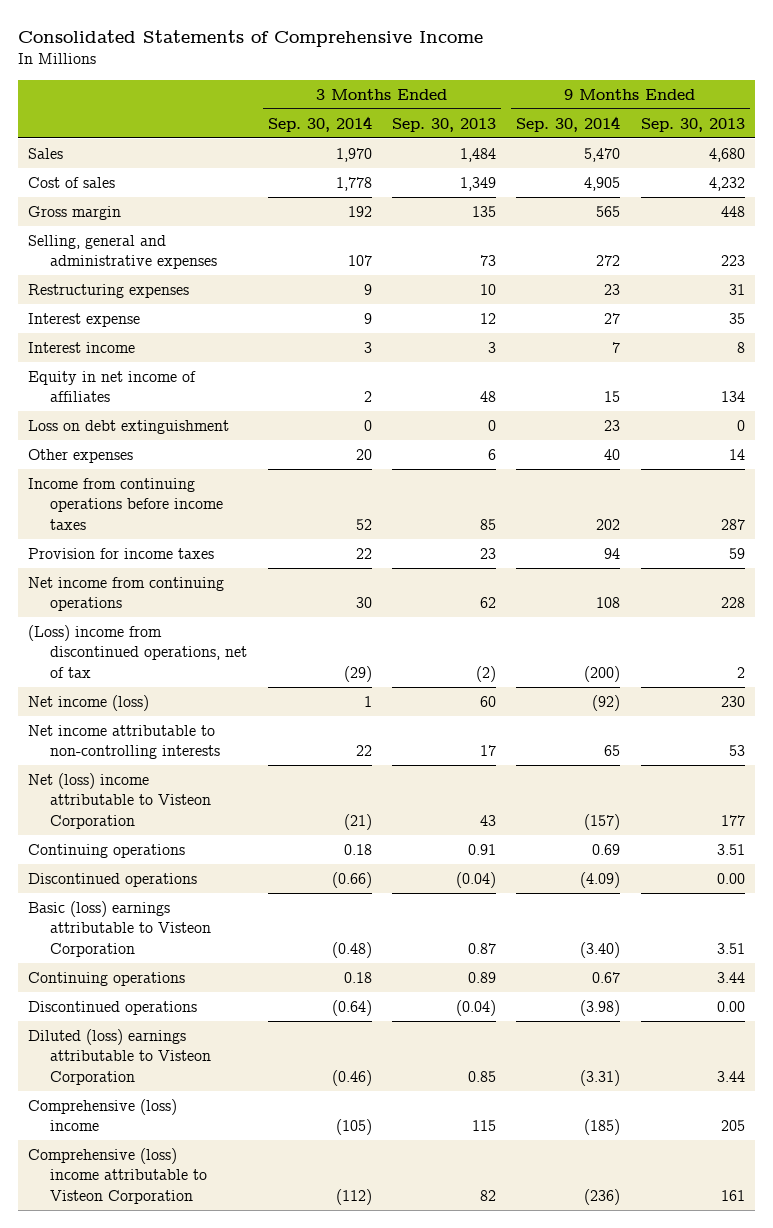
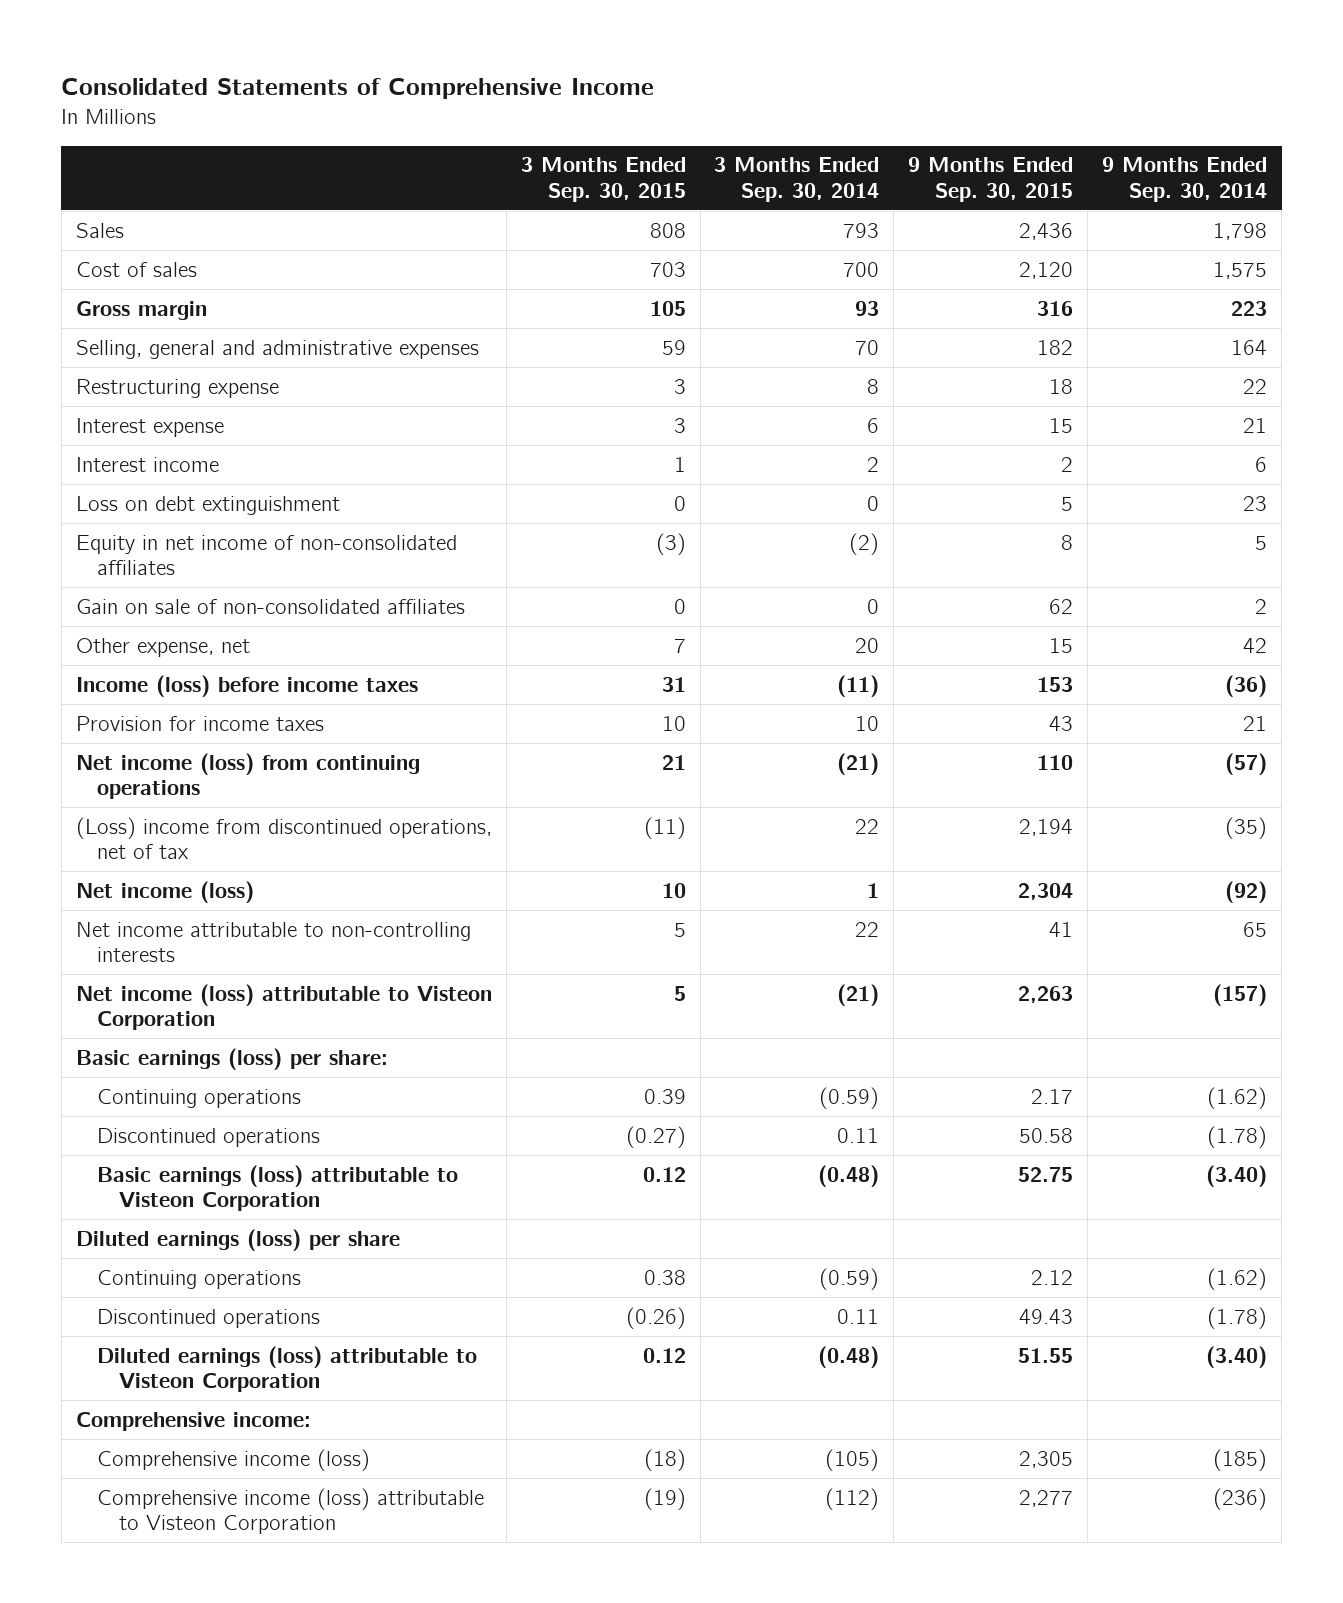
- | 3 Months Ended Sep. 30, 2014 | 3 Months Ended Sep. 30, 2013 | 9 Months Ended Sep. 30, 2014 | 9 Months Ended Sep. 30, 2013
+ | 3 Months Ended Sep. 30, 2015 | 3 Months Ended Sep. 30, 2014 | 9 Months Ended Sep. 30, 2015 | 9 Months Ended Sep. 30, 2014
- Sales | 1,970 | 1,484 | 5,470 | 4,680
- Cost of sales | 1,778 | 1,349 | 4,905 | 4,232
- Gross margin | 192 | 135 | 565 | 448
- Selling, general and administrative expenses | 107 | 73 | 272 | 223
- Restructuring expenses | 9 | 10 | 23 | 31
- Interest expense | 9 | 12 | 27 | 35
- Interest income | 3 | 3 | 7 | 8
- Equity in net income of affiliates | 2 | 48 | 15 | 134
+ Sales | 808 | 793 | 2,436 | 1,798
+ Cost of sales | 703 | 700 | 2,120 | 1,575
+ Gross margin | 105 | 93 | 316 | 223
+ Selling, general and administrative expenses | 59 | 70 | 182 | 164
+ Restructuring expense | 3 | 8 | 18 | 22
+ Interest expense | 3 | 6 | 15 | 21
+ Interest income | 1 | 2 | 2 | 6
- Other expenses | 20 | 6 | 40 | 14
- Income from continuing operations before income taxes | 52 | 85 | 202 | 287
- Provision for income taxes | 22 | 23 | 94 | 59
- Net income from continuing operations | 30 | 62 | 108 | 228
- (Loss) income from discontinued operations, net of tax | (29) | (2) | (200) | 2
+ Equity in net income of non-consolidated affiliates | (3) | (2) | 8 | 5
+ Gain on sale of non-consolidated affiliates | 0 | 0 | 62 | 2
+ Other expense, net | 7 | 20 | 15 | 42
+ Income (loss) before income taxes | 31 | (11) | 153 | (36)
+ Provision for income taxes | 10 | 10 | 43 | 21
+ Net income (loss) from continuing operations | 21 | (21) | 110 | (57)
+ (Loss) income from discontinued operations, net of tax | (11) | 22 | 2,194 | (35)
- Net (loss) income attributable to Visteon Corporation | (21) | 43 | (157) | 177
- Continuing operations | 0.18 | 0.91 | 0.69 | 3.51
- Discontinued operations | (0.66) | (0.04) | (4.09) | 0.00
- Basic (loss) earnings attributable to Visteon Corporation | (0.48) | 0.87 | (3.40) | 3.51
- Continuing operations | 0.18 | 0.89 | 0.67 | 3.44
- Discontinued operations | (0.64) | (0.04) | (3.98) | 0.00
- Diluted (loss) earnings attributable to Visteon Corporation | (0.46) | 0.85 | (3.31) | 3.44
- Comprehensive (loss) income | (105) | 115 | (185) | 205
- Comprehensive (loss) income attributable to Visteon Corporation | (112) | 82 | (236) | 161
+ Net income (loss) attributable to Visteon Corporation | 5 | (21) | 2,263 | (157)
+ Basic earnings (loss) per share:
+ Continuing operations | 0.39 | (0.59) | 2.17 | (1.62)
+ Discontinued operations | (0.27) | 0.11 | 50.58 | (1.78)
+ Basic earnings (loss) attributable to Visteon Corporation | 0.12 | (0.48) | 52.75 | (3.40)
+ Diluted earnings (loss) per share
+ Continuing operations | 0.38 | (0.59) | 2.12 | (1.62)
+ Discontinued operations | (0.26) | 0.11 | 49.43 | (1.78)
+ Diluted earnings (loss) attributable to Visteon Corporation | 0.12 | (0.48) | 51.55 | (3.40)
+ Comprehensive income:
+ Comprehensive income (loss) | (18) | (105) | 2,305 | (185)
+ Comprehensive income (loss) attributable to Visteon Corporation | (19) | (112) | 2,277 | (236)

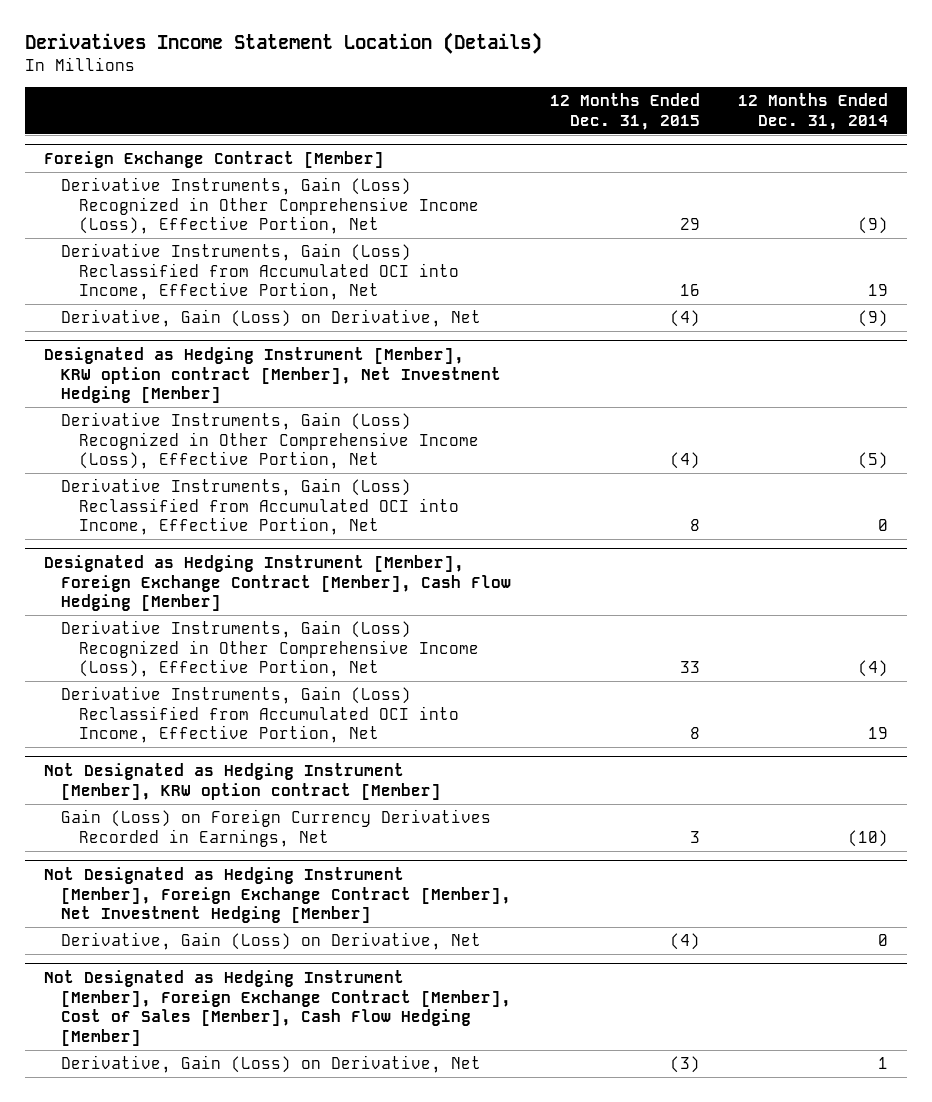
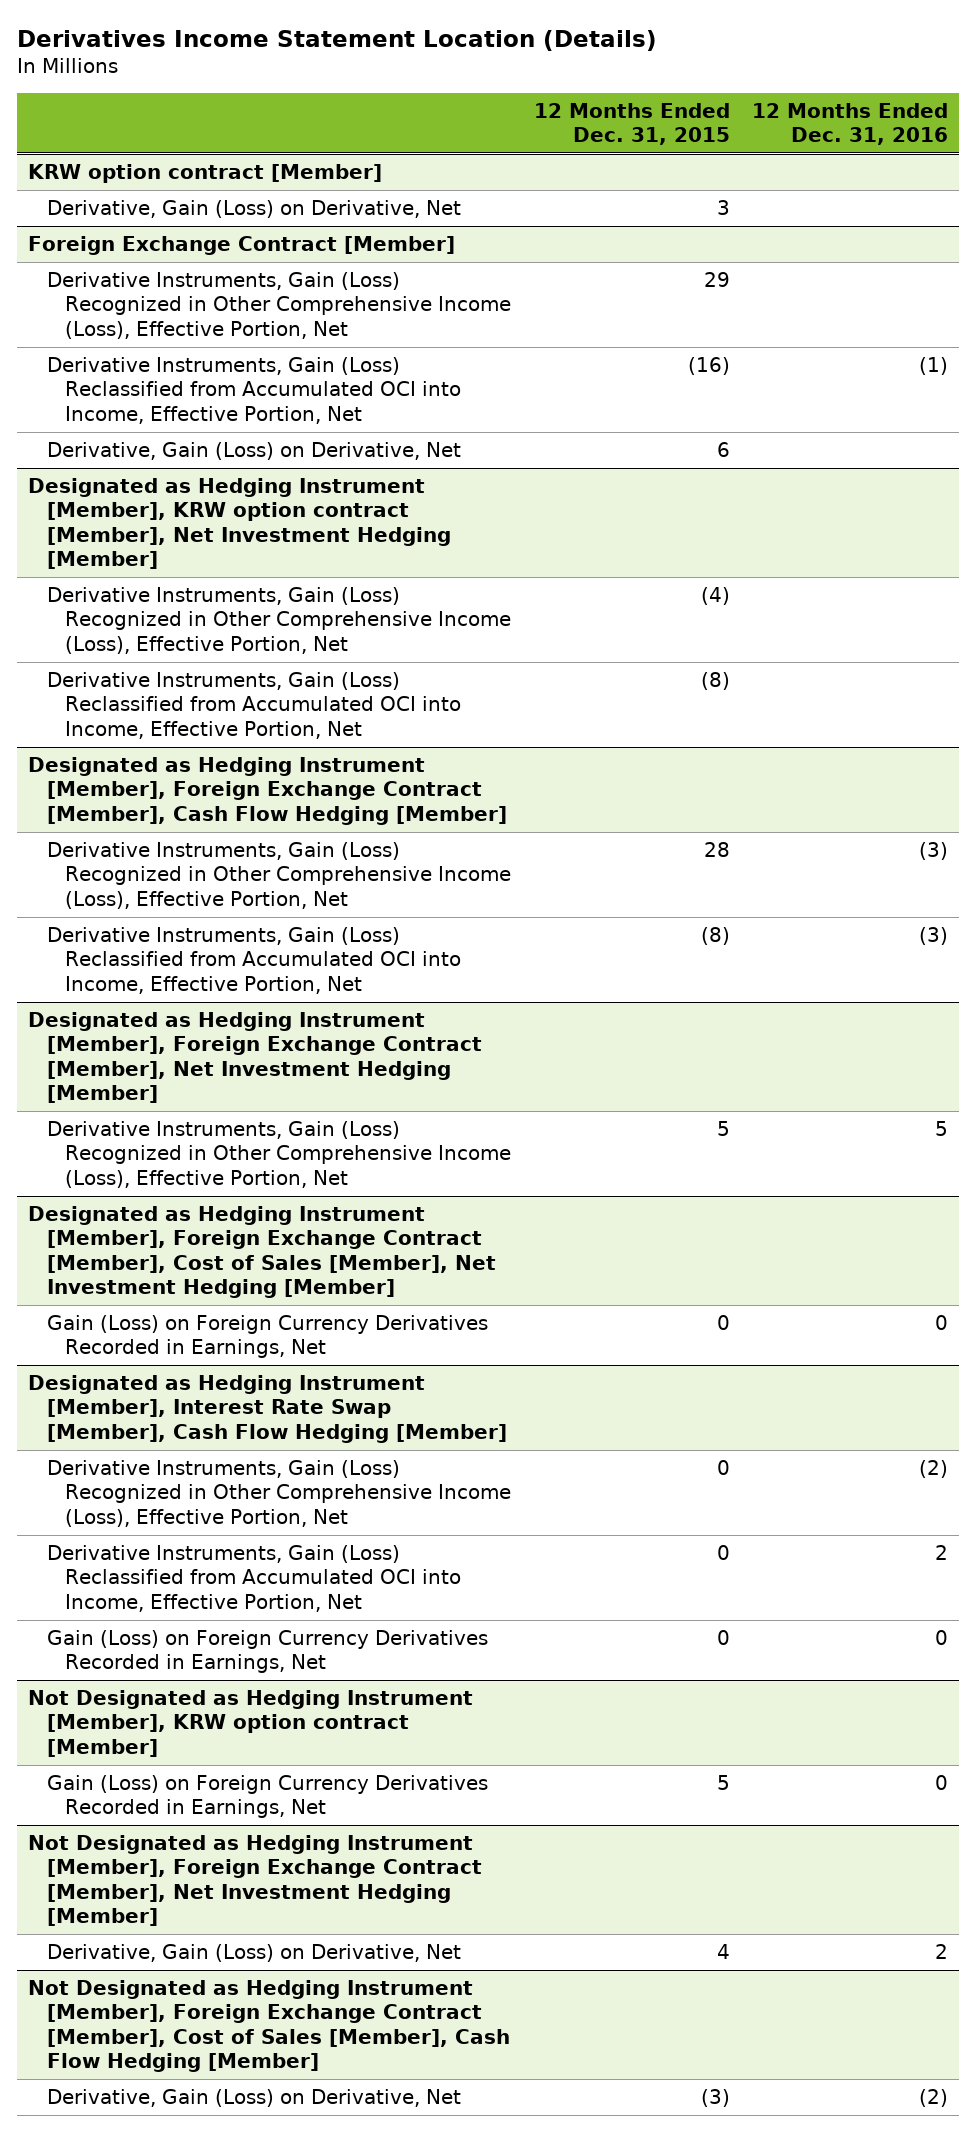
- | 12 Months Ended Dec. 31, 2015 | 12 Months Ended Dec. 31, 2014
+ | 12 Months Ended Dec. 31, 2015 | 12 Months Ended Dec. 31, 2016
+ KRW option contract [Member]
+ Derivative, Gain (Loss) on Derivative, Net | 3 |
@ Foreign Exchange Contract [Member]
- Derivative Instruments, Gain (Loss) Reclassified from Accumulated OCI into Income, Effective Portion, Net | 16 | 19
- Derivative, Gain (Loss) on Derivative, Net | (4) | (9)
+ Derivative Instruments, Gain (Loss) Reclassified from Accumulated OCI into Income, Effective Portion, Net | (16) | (1)
+ Derivative, Gain (Loss) on Derivative, Net | 6 |
@ Designated as Hedging Instrument [Member], KRW option contract [Member], Net Investment Hedging [Member]
- Derivative Instruments, Gain (Loss) Reclassified from Accumulated OCI into Income, Effective Portion, Net | 8 | 0
+ Derivative Instruments, Gain (Loss) Reclassified from Accumulated OCI into Income, Effective Portion, Net | (8) |
@ Designated as Hedging Instrument [Member], Foreign Exchange Contract [Member], Cash Flow Hedging [Member]
- Derivative Instruments, Gain (Loss) Recognized in Other Comprehensive Income (Loss), Effective Portion, Net | 33 | (4)
- Derivative Instruments, Gain (Loss) Reclassified from Accumulated OCI into Income, Effective Portion, Net | 8 | 19
+ Derivative Instruments, Gain (Loss) Recognized in Other Comprehensive Income (Loss), Effective Portion, Net | 28 | (3)
+ Derivative Instruments, Gain (Loss) Reclassified from Accumulated OCI into Income, Effective Portion, Net | (8) | (3)
+ Designated as Hedging Instrument [Member], Foreign Exchange Contract [Member], Net Investment Hedging [Member]
+ Derivative Instruments, Gain (Loss) Recognized in Other Comprehensive Income (Loss), Effective Portion, Net | 5 | 5
+ Designated as Hedging Instrument [Member], Foreign Exchange Contract [Member], Cost of Sales [Member], Net Investment Hedging [Member]
+ Gain (Loss) on Foreign Currency Derivatives Recorded in Earnings, Net | 0 | 0
+ Designated as Hedging Instrument [Member], Interest Rate Swap [Member], Cash Flow Hedging [Member]
+ Derivative Instruments, Gain (Loss) Recognized in Other Comprehensive Income (Loss), Effective Portion, Net | 0 | (2)
+ Derivative Instruments, Gain (Loss) Reclassified from Accumulated OCI into Income, Effective Portion, Net | 0 | 2
+ Gain (Loss) on Foreign Currency Derivatives Recorded in Earnings, Net | 0 | 0
@ Not Designated as Hedging Instrument [Member], KRW option contract [Member]
- Gain (Loss) on Foreign Currency Derivatives Recorded in Earnings, Net | 3 | (10)
+ Gain (Loss) on Foreign Currency Derivatives Recorded in Earnings, Net | 5 | 0
@ Not Designated as Hedging Instrument [Member], Foreign Exchange Contract [Member], Net Investment Hedging [Member]
- Derivative, Gain (Loss) on Derivative, Net | (4) | 0
+ Derivative, Gain (Loss) on Derivative, Net | 4 | 2

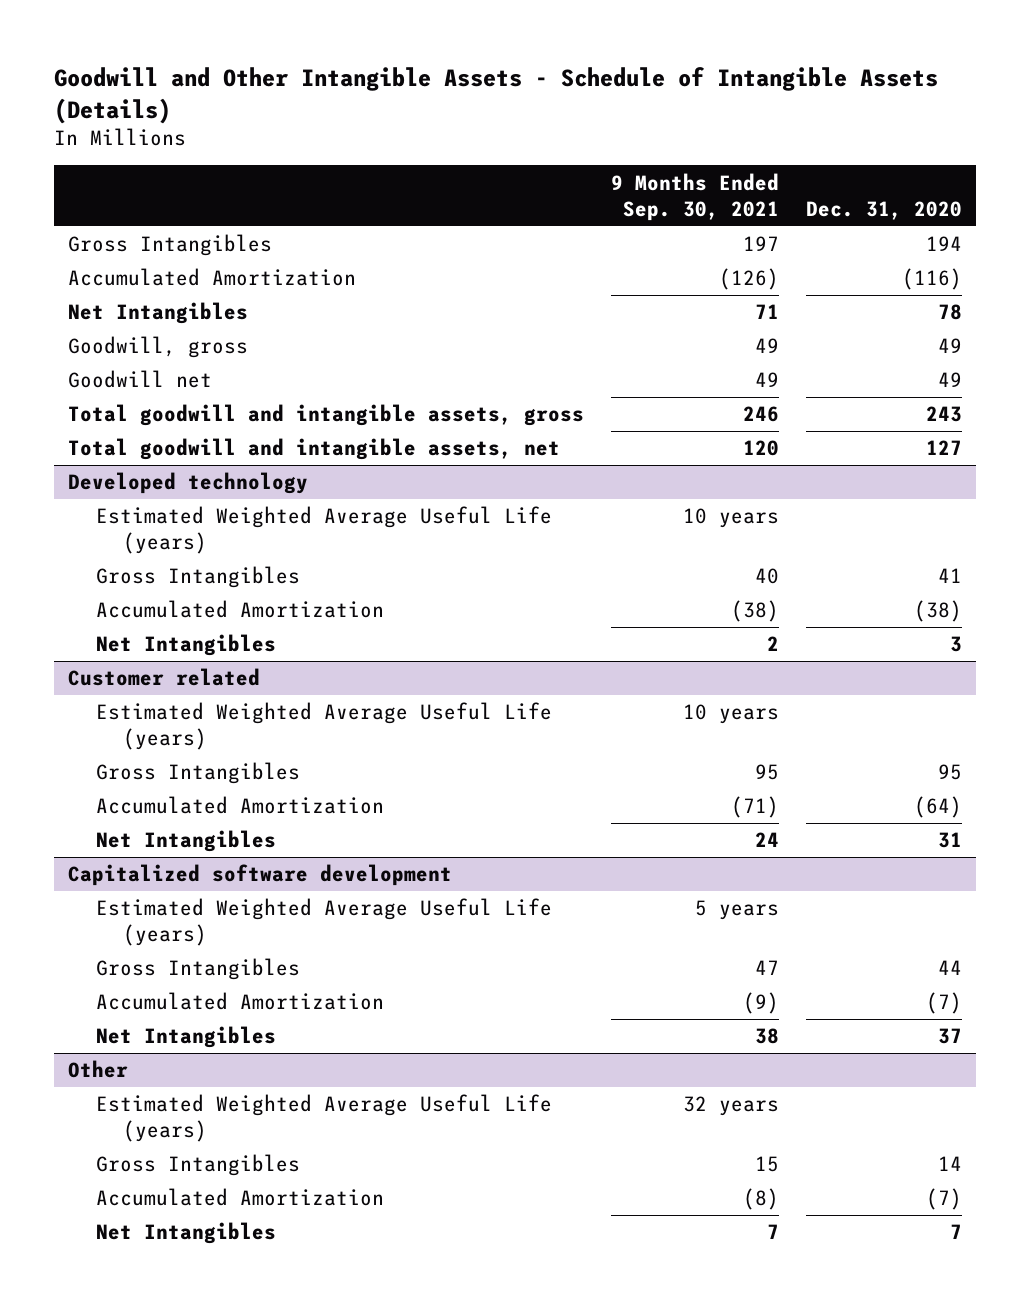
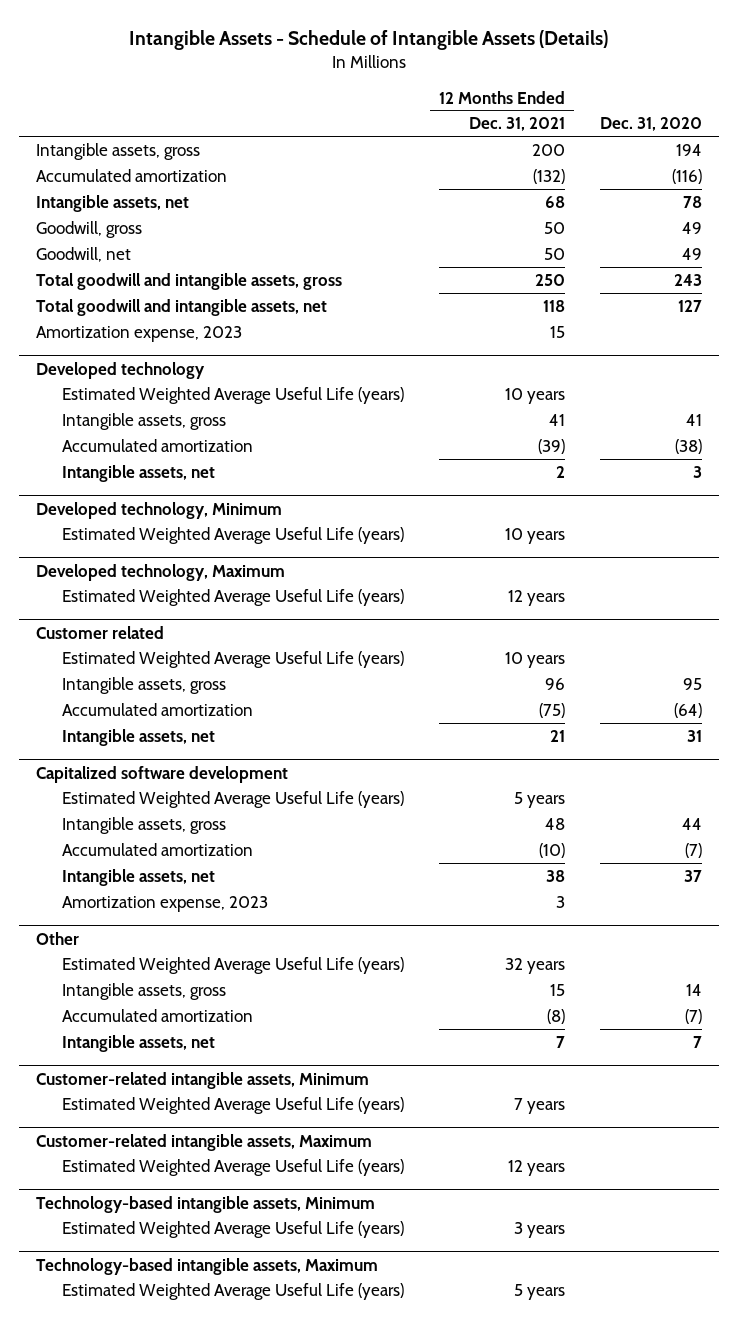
- Goodwill and Other Intangible Assets - Schedule of Intangible Assets (Details)
+ Intangible Assets - Schedule of Intangible Assets (Details)
- | 9 Months Ended Sep. 30, 2021 | Dec. 31, 2020
+ | 12 Months Ended Dec. 31, 2021 | Dec. 31, 2020
- Gross Intangibles | 197 | 194
- Accumulated Amortization | (126) | (116)
- Net Intangibles | 71 | 78
+ Intangible assets, gross | 200 | 194
+ Accumulated amortization | (132) | (116)
+ Intangible assets, net | 68 | 78
- Goodwill net | 49 | 49
+ Goodwill, net | 50 | 49
+ Amortization expense, 2023 | 15 |
@ Developed technology
- Gross Intangibles | 40 | 41
- Accumulated Amortization | (38) | (38)
- Net Intangibles | 2 | 3
+ Intangible assets, gross | 41 | 41
+ Accumulated amortization | (39) | (38)
+ Intangible assets, net | 2 | 3
+ Developed technology, Minimum
+ Estimated Weighted Average Useful Life (years) | 10 years |
+ Developed technology, Maximum
+ Estimated Weighted Average Useful Life (years) | 12 years |
@ Customer related
- Gross Intangibles | 95 | 95
- Accumulated Amortization | (71) | (64)
- Net Intangibles | 24 | 31
+ Intangible assets, gross | 96 | 95
+ Accumulated amortization | (75) | (64)
+ Intangible assets, net | 21 | 31
@ Capitalized software development
- Gross Intangibles | 47 | 44
- Accumulated Amortization | (9) | (7)
- Net Intangibles | 38 | 37
+ Intangible assets, gross | 48 | 44
+ Accumulated amortization | (10) | (7)
+ Intangible assets, net | 38 | 37
+ Amortization expense, 2023 | 3 |
@ Other
- Gross Intangibles | 15 | 14
- Accumulated Amortization | (8) | (7)
- Net Intangibles | 7 | 7
+ Intangible assets, gross | 15 | 14
+ Accumulated amortization | (8) | (7)
+ Intangible assets, net | 7 | 7
+ Customer-related intangible assets, Minimum
+ Estimated Weighted Average Useful Life (years) | 7 years |
+ Customer-related intangible assets, Maximum
+ Estimated Weighted Average Useful Life (years) | 12 years |
+ Technology-based intangible assets, Minimum
+ Estimated Weighted Average Useful Life (years) | 3 years |
+ Technology-based intangible assets, Maximum
+ Estimated Weighted Average Useful Life (years) | 5 years |

